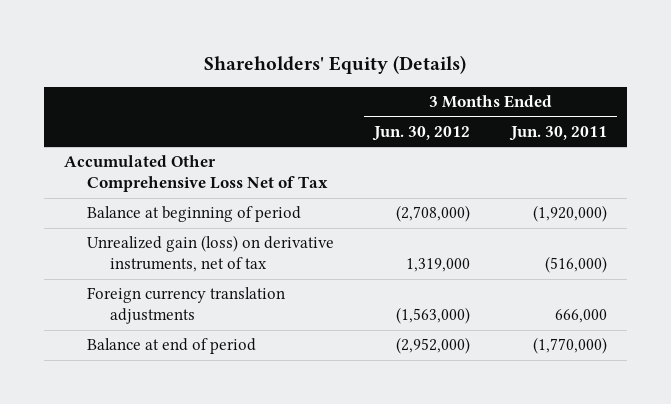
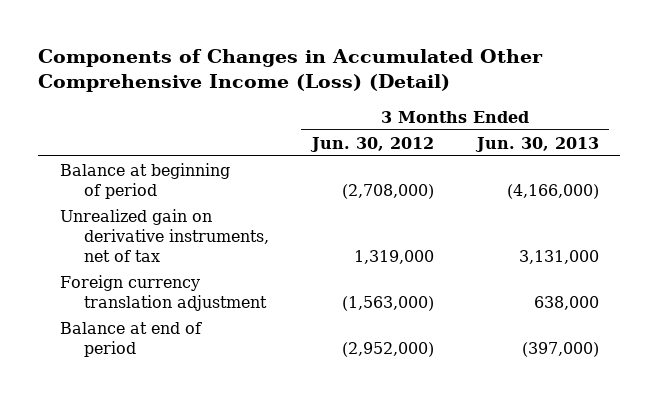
- Shareholders' Equity (Details)
+ Components of Changes in Accumulated Other Comprehensive Income (Loss) (Detail)
- | 3 Months Ended Jun. 30, 2012 | 3 Months Ended Jun. 30, 2011
+ | 3 Months Ended Jun. 30, 2012 | 3 Months Ended Jun. 30, 2013
- Accumulated Other Comprehensive Loss Net of Tax
- Unrealized gain (loss) on derivative instruments, net of tax | 1,319,000 | (516,000)
- Foreign currency translation adjustments | (1,563,000) | 666,000
+ Unrealized gain on derivative instruments, net of tax | 1,319,000 | 3,131,000
+ Foreign currency translation adjustment | (1,563,000) | 638,000

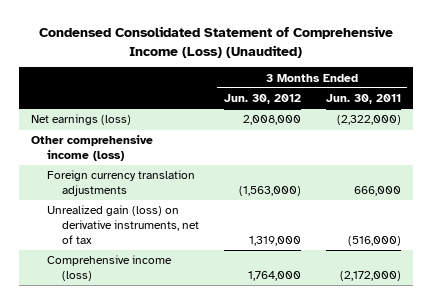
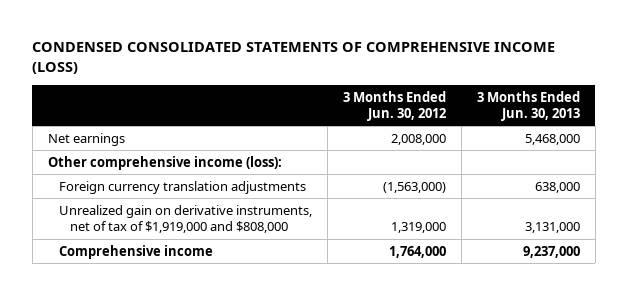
- Condensed Consolidated Statement of Comprehensive Income (Loss) (Unaudited)
+ CONDENSED CONSOLIDATED STATEMENTS OF COMPREHENSIVE INCOME (LOSS)
- | 3 Months Ended Jun. 30, 2012 | 3 Months Ended Jun. 30, 2011
+ | 3 Months Ended Jun. 30, 2012 | 3 Months Ended Jun. 30, 2013
- Net earnings (loss) | 2,008,000 | (2,322,000)
- Other comprehensive income (loss)
+ Net earnings | 2,008,000 | 5,468,000
+ Other comprehensive income (loss):
- Unrealized gain (loss) on derivative instruments, net of tax | 1,319,000 | (516,000)
- Comprehensive income (loss) | 1,764,000 | (2,172,000)
+ Unrealized gain on derivative instruments, net of tax of $1,919,000 and $808,000 | 1,319,000 | 3,131,000
+ Comprehensive income | 1,764,000 | 9,237,000

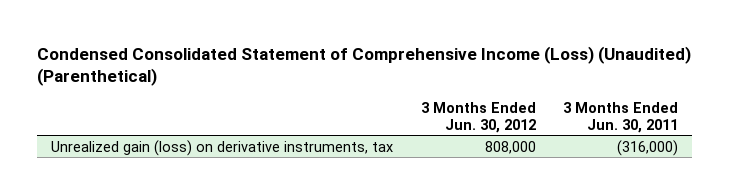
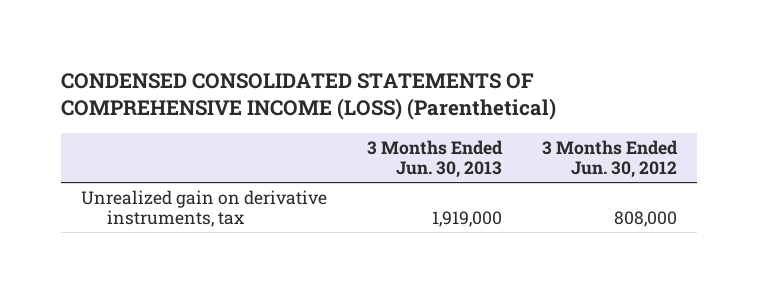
- Condensed Consolidated Statement of Comprehensive Income (Loss) (Unaudited) (Parenthetical)
+ CONDENSED CONSOLIDATED STATEMENTS OF COMPREHENSIVE INCOME (LOSS) (Parenthetical)
- | 3 Months Ended Jun. 30, 2012 | 3 Months Ended Jun. 30, 2011
+ | 3 Months Ended Jun. 30, 2013 | 3 Months Ended Jun. 30, 2012
- Unrealized gain (loss) on derivative instruments, tax | 808,000 | (316,000)
+ Unrealized gain on derivative instruments, tax | 1,919,000 | 808,000

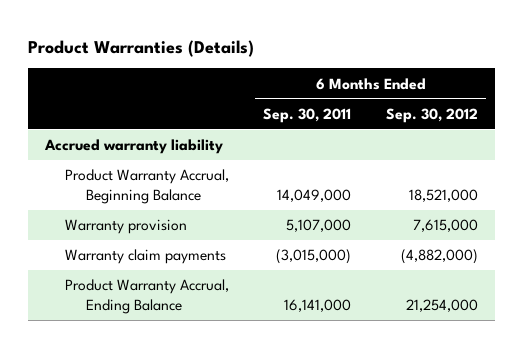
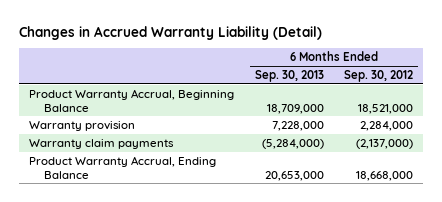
- Product Warranties (Details)
+ Changes in Accrued Warranty Liability (Detail)
- | 6 Months Ended Sep. 30, 2011 | 6 Months Ended Sep. 30, 2012
+ | 6 Months Ended Sep. 30, 2013 | 6 Months Ended Sep. 30, 2012
- Accrued warranty liability
- Warranty provision | 5,107,000 | 7,615,000
- Warranty claim payments | (3,015,000) | (4,882,000)
- Product Warranty Accrual, Ending Balance | 16,141,000 | 21,254,000
+ Warranty provision | 7,228,000 | 2,284,000
+ Warranty claim payments | (5,284,000) | (2,137,000)
+ Product Warranty Accrual, Ending Balance | 20,653,000 | 18,668,000

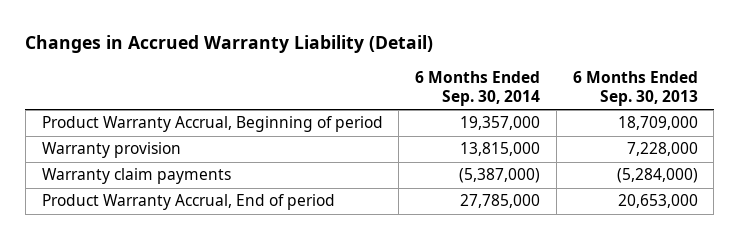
- | 6 Months Ended Sep. 30, 2013 | 6 Months Ended Sep. 30, 2012
+ | 6 Months Ended Sep. 30, 2014 | 6 Months Ended Sep. 30, 2013
- Product Warranty Accrual, Beginning Balance | 18,709,000 | 18,521,000
+ Product Warranty Accrual, Beginning of period | 19,357,000 | 18,709,000
- Product Warranty Accrual, Ending Balance | 20,653,000 | 18,668,000
+ Product Warranty Accrual, End of period | 27,785,000 | 20,653,000

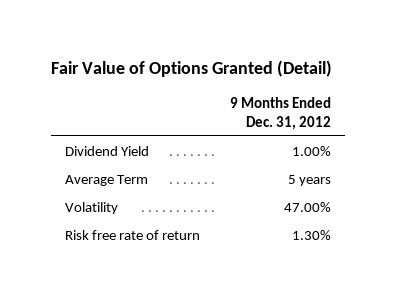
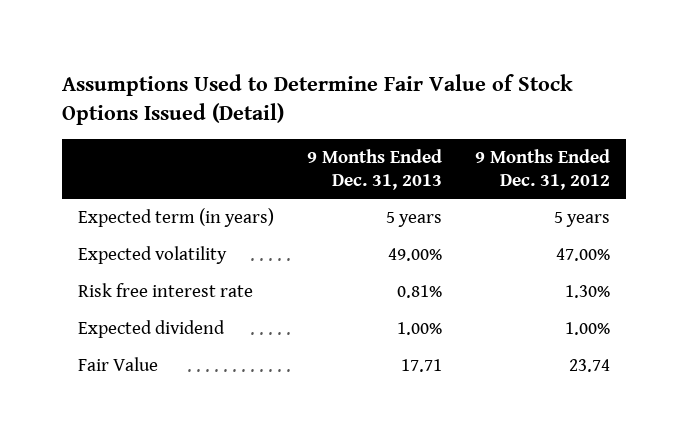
- Fair Value of Options Granted (Detail)
+ Assumptions Used to Determine Fair Value of Stock Options Issued (Detail)
- | 9 Months Ended Dec. 31, 2012
+ | 9 Months Ended Dec. 31, 2013 | 9 Months Ended Dec. 31, 2012
- Dividend Yield | 1.00%
- Average Term | 5 years
- Volatility | 47.00%
- Risk free rate of return | 1.30%
+ Expected term (in years) | 5 years | 5 years
+ Expected volatility | 49.00% | 47.00%
+ Risk free interest rate | 0.81% | 1.30%
+ Expected dividend | 1.00% | 1.00%
+ Fair Value | 17.71 | 23.74

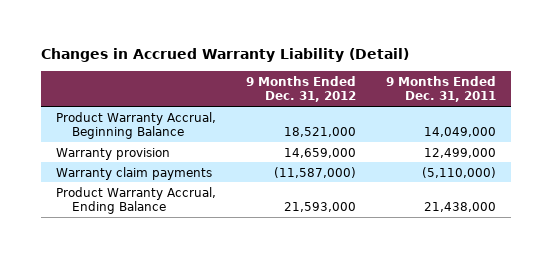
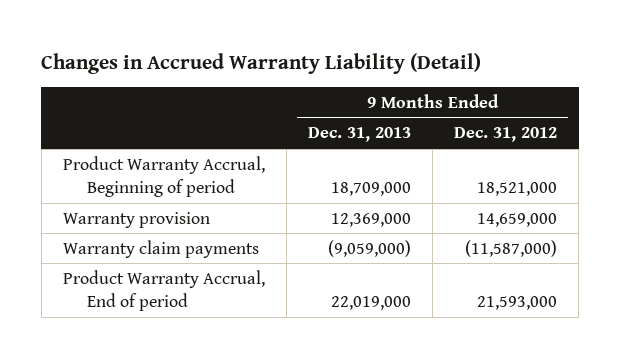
- | 9 Months Ended Dec. 31, 2012 | 9 Months Ended Dec. 31, 2011
+ | 9 Months Ended Dec. 31, 2013 | 9 Months Ended Dec. 31, 2012
- Product Warranty Accrual, Beginning Balance | 18,521,000 | 14,049,000
+ Product Warranty Accrual, Beginning of period | 18,709,000 | 18,521,000
- Product Warranty Accrual, Ending Balance | 21,593,000 | 21,438,000
+ Product Warranty Accrual, End of period | 22,019,000 | 21,593,000

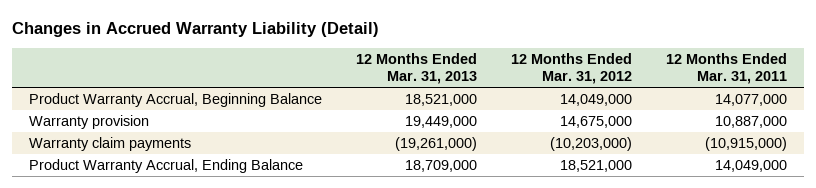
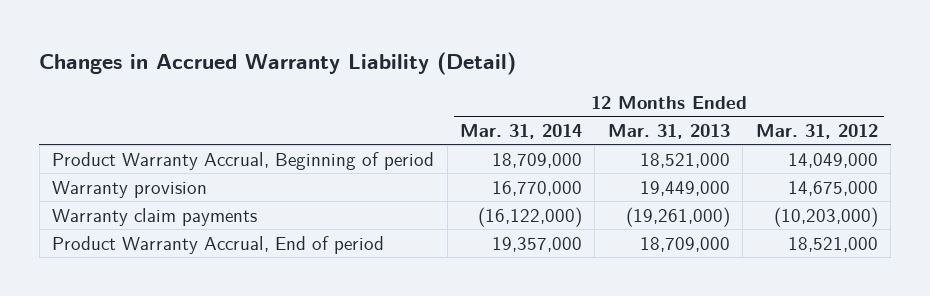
- | 12 Months Ended Mar. 31, 2013 | 12 Months Ended Mar. 31, 2012 | 12 Months Ended Mar. 31, 2011
+ | 12 Months Ended Mar. 31, 2014 | 12 Months Ended Mar. 31, 2013 | 12 Months Ended Mar. 31, 2012
- Product Warranty Accrual, Beginning Balance | 18,521,000 | 14,049,000 | 14,077,000
+ Product Warranty Accrual, Beginning of period | 18,709,000 | 18,521,000 | 14,049,000
- Product Warranty Accrual, Ending Balance | 18,709,000 | 18,521,000 | 14,049,000
+ Product Warranty Accrual, End of period | 19,357,000 | 18,709,000 | 18,521,000

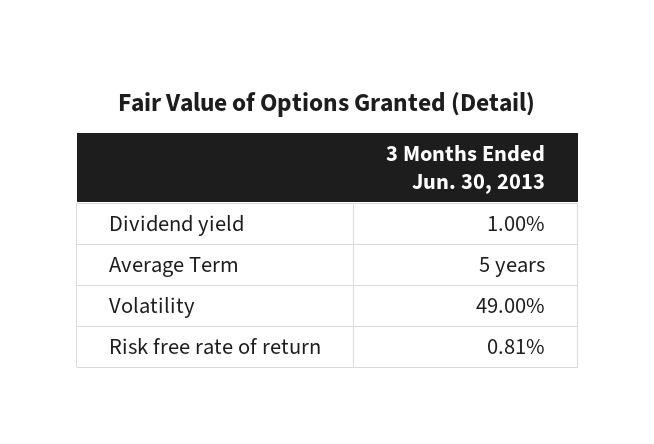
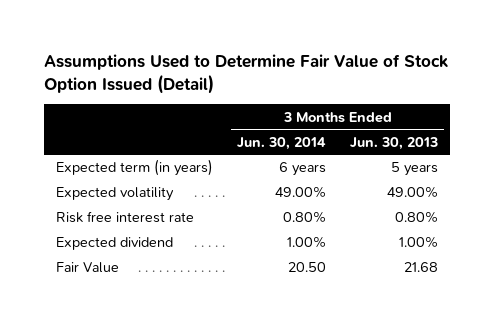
- Fair Value of Options Granted (Detail)
+ Assumptions Used to Determine Fair Value of Stock Option Issued (Detail)
- | 3 Months Ended Jun. 30, 2013
+ | 3 Months Ended Jun. 30, 2014 | 3 Months Ended Jun. 30, 2013
- Dividend yield | 1.00%
- Average Term | 5 years
- Volatility | 49.00%
- Risk free rate of return | 0.81%
+ Expected term (in years) | 6 years | 5 years
+ Expected volatility | 49.00% | 49.00%
+ Risk free interest rate | 0.80% | 0.80%
+ Expected dividend | 1.00% | 1.00%
+ Fair Value | 20.50 | 21.68

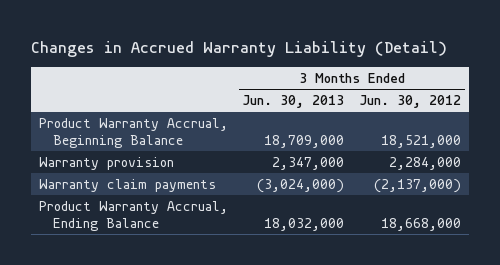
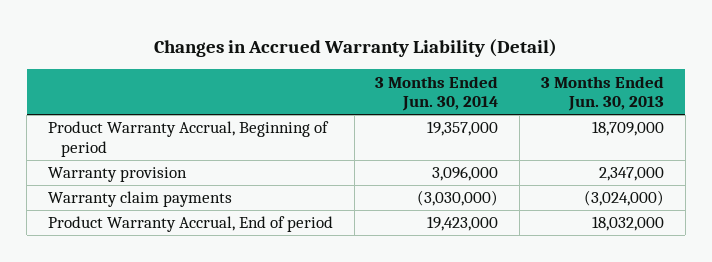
- | 3 Months Ended Jun. 30, 2013 | 3 Months Ended Jun. 30, 2012
+ | 3 Months Ended Jun. 30, 2014 | 3 Months Ended Jun. 30, 2013
- Product Warranty Accrual, Beginning Balance | 18,709,000 | 18,521,000
+ Product Warranty Accrual, Beginning of period | 19,357,000 | 18,709,000
- Product Warranty Accrual, Ending Balance | 18,032,000 | 18,668,000
+ Product Warranty Accrual, End of period | 19,423,000 | 18,032,000

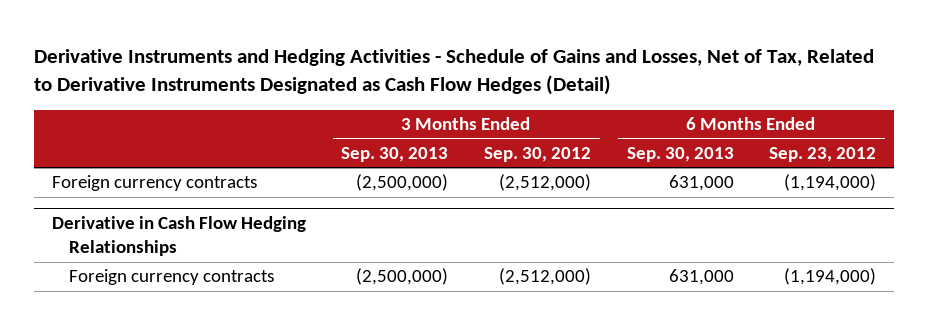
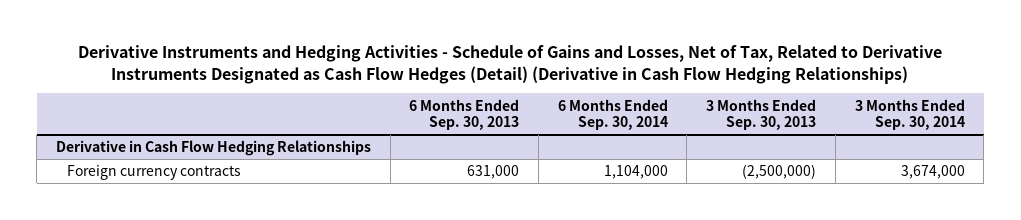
- Derivative Instruments and Hedging Activities - Schedule of Gains and Losses, Net of Tax, Related to Derivative Instruments Designated as Cash Flow Hedges (Detail)
+ Derivative Instruments and Hedging Activities - Schedule of Gains and Losses, Net of Tax, Related to Derivative Instruments Designated as Cash Flow Hedges (Detail) (Derivative in Cash Flow Hedging Relationships)
- | 3 Months Ended Sep. 30, 2013 | 3 Months Ended Sep. 30, 2012 | 6 Months Ended Sep. 30, 2013 | 6 Months Ended Sep. 23, 2012
+ | 6 Months Ended Sep. 30, 2013 | 6 Months Ended Sep. 30, 2014 | 3 Months Ended Sep. 30, 2013 | 3 Months Ended Sep. 30, 2014
- Foreign currency contracts | (2,500,000) | (2,512,000) | 631,000 | (1,194,000)

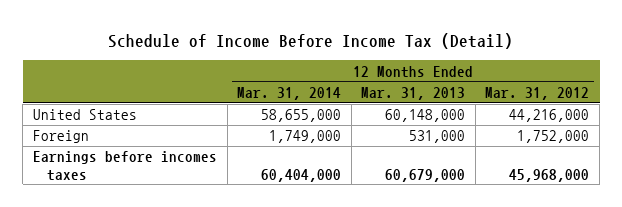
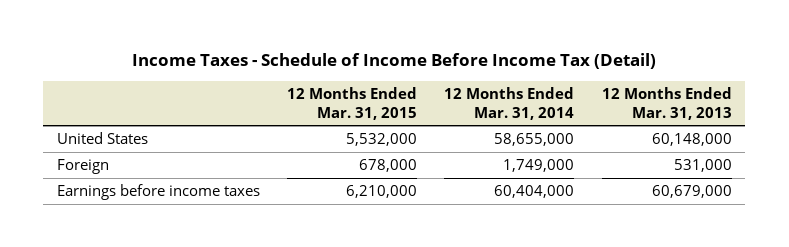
- Schedule of Income Before Income Tax (Detail)
+ Income Taxes - Schedule of Income Before Income Tax (Detail)
- | 12 Months Ended Mar. 31, 2014 | 12 Months Ended Mar. 31, 2013 | 12 Months Ended Mar. 31, 2012
+ | 12 Months Ended Mar. 31, 2015 | 12 Months Ended Mar. 31, 2014 | 12 Months Ended Mar. 31, 2013
- Earnings before incomes taxes | 60,404,000 | 60,679,000 | 45,968,000
+ Earnings before income taxes | 6,210,000 | 60,404,000 | 60,679,000

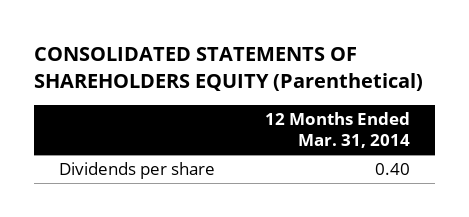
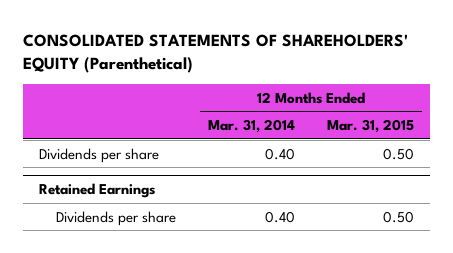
- CONSOLIDATED STATEMENTS OF SHAREHOLDERS EQUITY (Parenthetical)
+ CONSOLIDATED STATEMENTS OF SHAREHOLDERS' EQUITY (Parenthetical)
- | 12 Months Ended Mar. 31, 2014
+ | 12 Months Ended Mar. 31, 2014 | 12 Months Ended Mar. 31, 2015
+ Retained Earnings
+ Dividends per share | 0.40 | 0.50

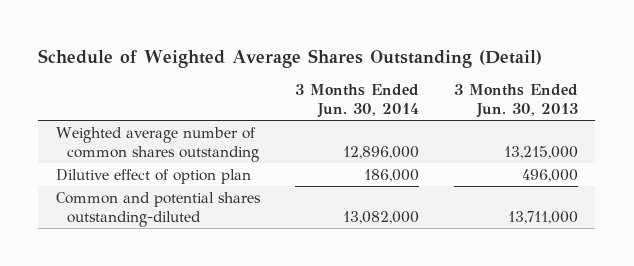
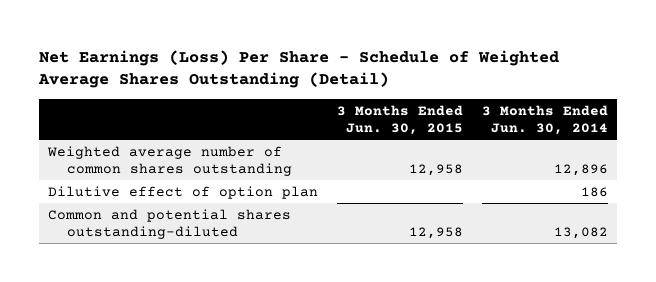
- Schedule of Weighted Average Shares Outstanding (Detail)
+ Net Earnings (Loss) Per Share - Schedule of Weighted Average Shares Outstanding (Detail)
- | 3 Months Ended Jun. 30, 2014 | 3 Months Ended Jun. 30, 2013
+ | 3 Months Ended Jun. 30, 2015 | 3 Months Ended Jun. 30, 2014
- Weighted average number of common shares outstanding | 12,896,000 | 13,215,000
- Dilutive effect of option plan | 186,000 | 496,000
- Common and potential shares outstanding-diluted | 13,082,000 | 13,711,000
+ Weighted average number of common shares outstanding | 12,958 | 12,896
+ Dilutive effect of option plan | | 186
+ Common and potential shares outstanding-diluted | 12,958 | 13,082

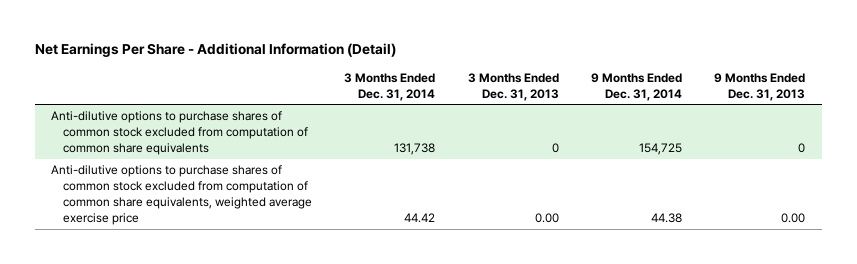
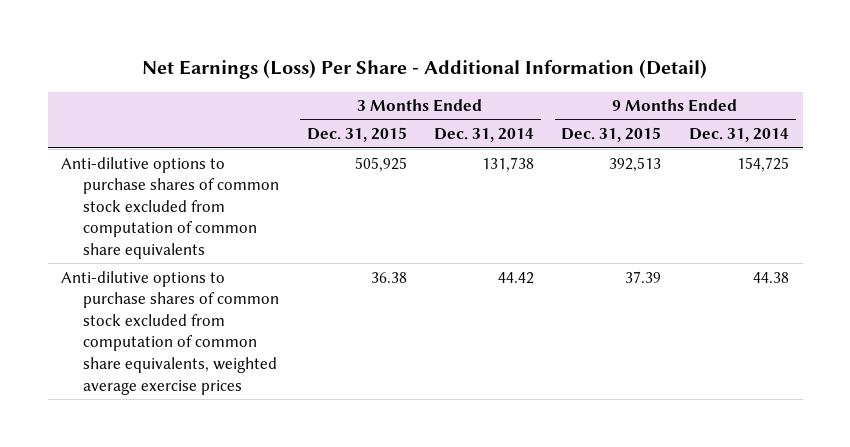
- Net Earnings Per Share - Additional Information (Detail)
+ Net Earnings (Loss) Per Share - Additional Information (Detail)
- | 3 Months Ended Dec. 31, 2014 | 3 Months Ended Dec. 31, 2013 | 9 Months Ended Dec. 31, 2014 | 9 Months Ended Dec. 31, 2013
+ | 3 Months Ended Dec. 31, 2015 | 3 Months Ended Dec. 31, 2014 | 9 Months Ended Dec. 31, 2015 | 9 Months Ended Dec. 31, 2014
- Anti-dilutive options to purchase shares of common stock excluded from computation of common share equivalents, weighted average exercise price | 44.42 | 0.00 | 44.38 | 0.00
+ Anti-dilutive options to purchase shares of common stock excluded from computation of common share equivalents, weighted average exercise prices | 36.38 | 44.42 | 37.39 | 44.38

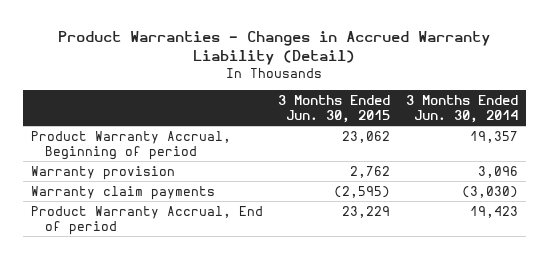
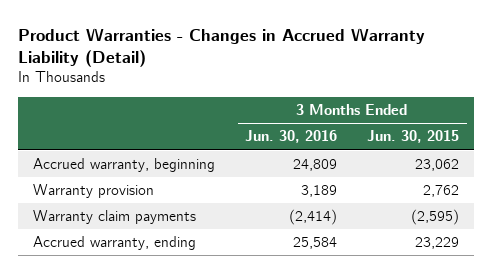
- | 3 Months Ended Jun. 30, 2015 | 3 Months Ended Jun. 30, 2014
+ | 3 Months Ended Jun. 30, 2016 | 3 Months Ended Jun. 30, 2015
- Product Warranty Accrual, Beginning of period | 23,062 | 19,357
+ Accrued warranty, beginning | 24,809 | 23,062
- Product Warranty Accrual, End of period | 23,229 | 19,423
+ Accrued warranty, ending | 25,584 | 23,229

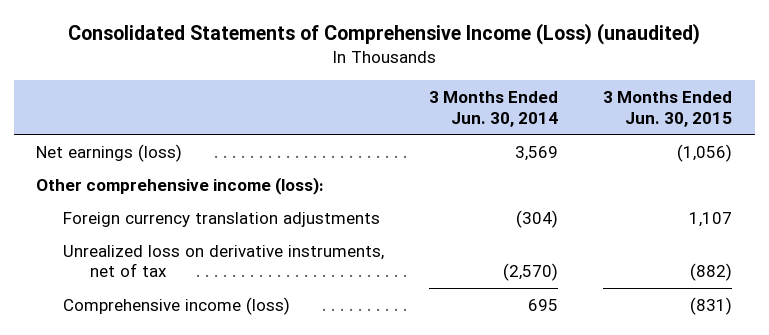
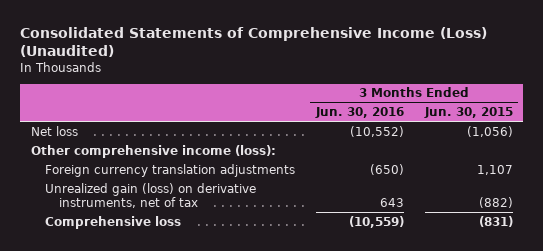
- Consolidated Statements of Comprehensive Income (Loss) (unaudited)
+ Consolidated Statements of Comprehensive Income (Loss) (Unaudited)
- | 3 Months Ended Jun. 30, 2014 | 3 Months Ended Jun. 30, 2015
+ | 3 Months Ended Jun. 30, 2016 | 3 Months Ended Jun. 30, 2015
- Net earnings (loss) | 3,569 | (1,056)
+ Net loss | (10,552) | (1,056)
- Unrealized loss on derivative instruments, net of tax | (2,570) | (882)
- Comprehensive income (loss) | 695 | (831)
+ Unrealized gain (loss) on derivative instruments, net of tax | 643 | (882)
+ Comprehensive loss | (10,559) | (831)

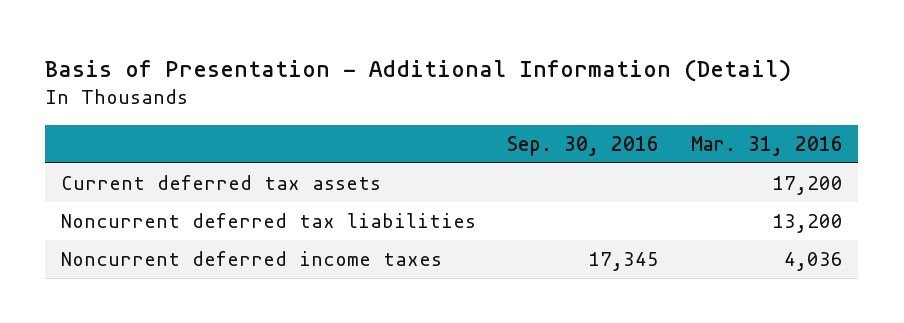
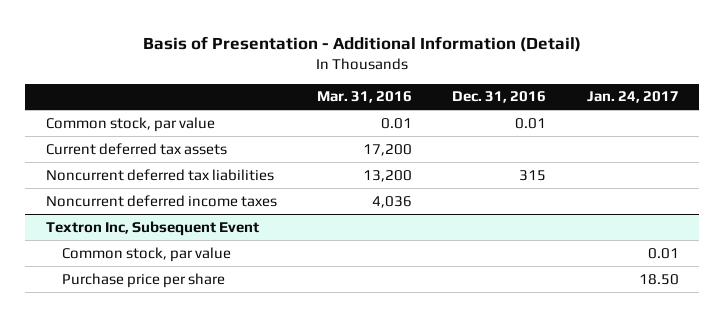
- | Sep. 30, 2016 | Mar. 31, 2016
+ | Mar. 31, 2016 | Dec. 31, 2016 | Jan. 24, 2017
+ Common stock, par value | 0.01 | 0.01 |
+ Textron Inc, Subsequent Event
+ Common stock, par value | | | 0.01
+ Purchase price per share | | | 18.50

